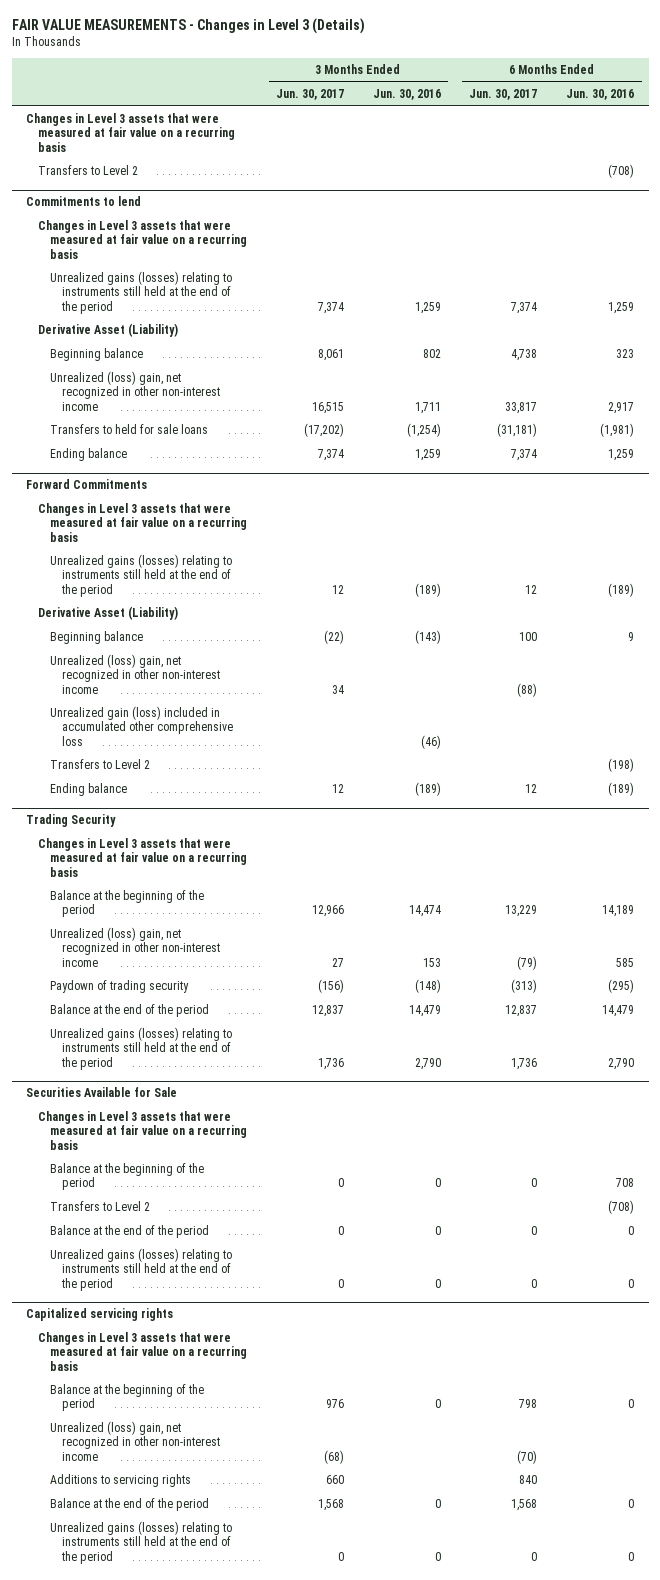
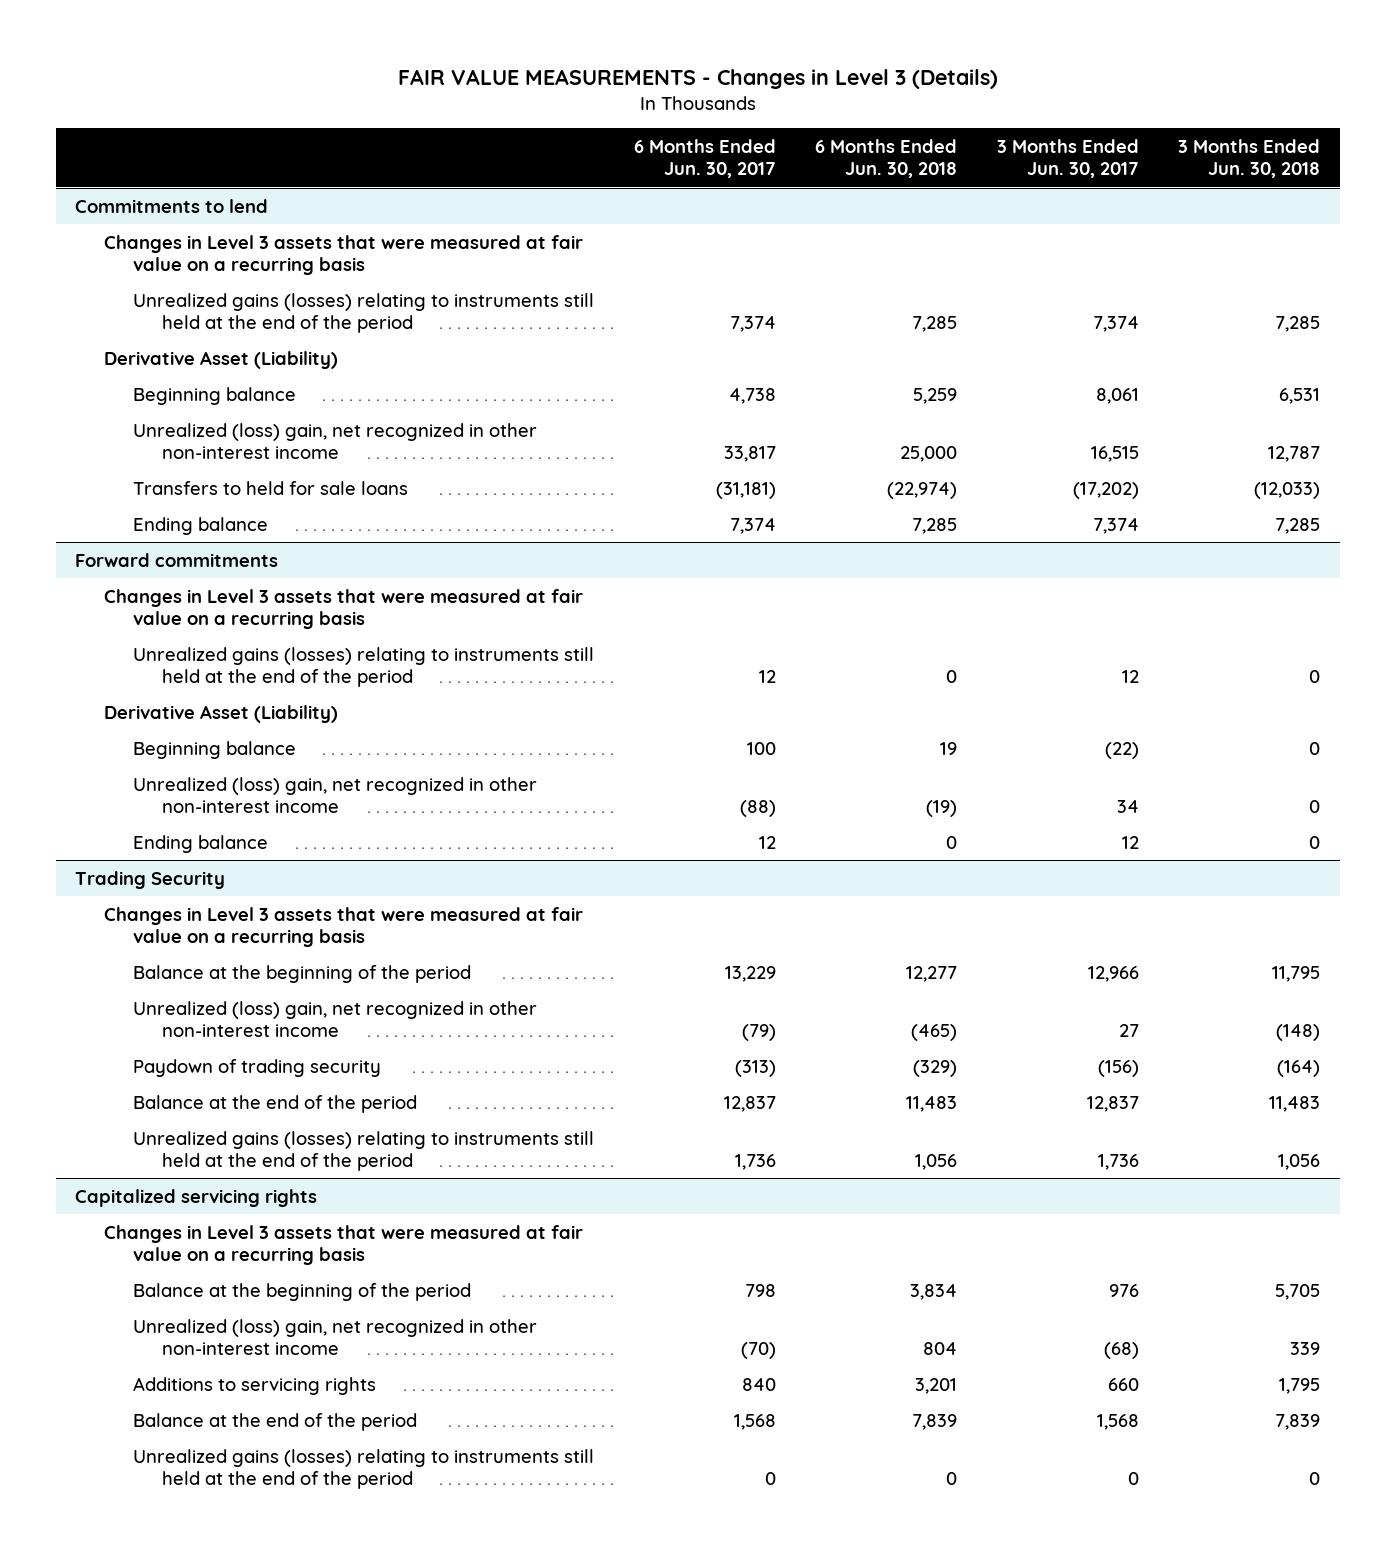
- | 3 Months Ended Jun. 30, 2017 | 3 Months Ended Jun. 30, 2016 | 6 Months Ended Jun. 30, 2017 | 6 Months Ended Jun. 30, 2016
+ | 6 Months Ended Jun. 30, 2017 | 6 Months Ended Jun. 30, 2018 | 3 Months Ended Jun. 30, 2017 | 3 Months Ended Jun. 30, 2018
- Changes in Level 3 assets that were measured at fair value on a recurring basis
- Transfers to Level 2 | | | | (708)
- Forward Commitments
+ Forward commitments
- Unrealized gain (loss) included in accumulated other comprehensive loss | | (46) | |
- Transfers to Level 2 | | | | (198)
- Securities Available for Sale
- Changes in Level 3 assets that were measured at fair value on a recurring basis
- Balance at the beginning of the period | 0 | 0 | 0 | 708
- Transfers to Level 2 | | | | (708)
- Balance at the end of the period | 0 | 0 | 0 | 0
- Unrealized gains (losses) relating to instruments still held at the end of the period | 0 | 0 | 0 | 0

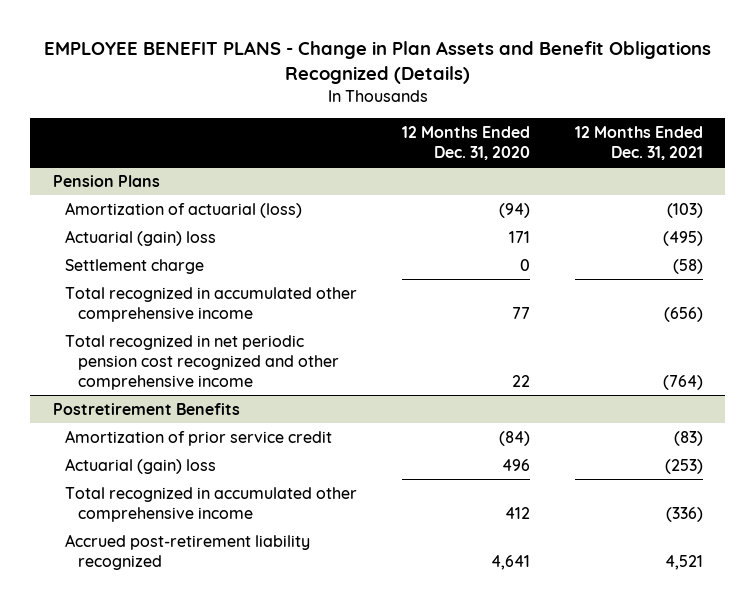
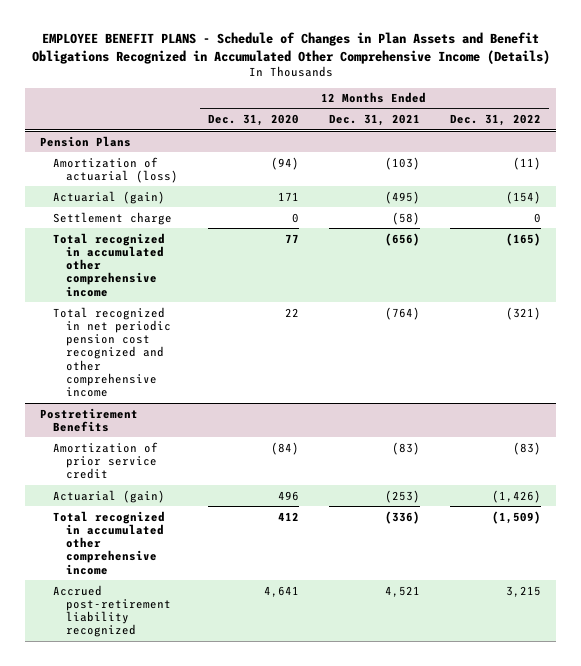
- EMPLOYEE BENEFIT PLANS - Change in Plan Assets and Benefit Obligations Recognized (Details)
+ EMPLOYEE BENEFIT PLANS - Schedule of Changes in Plan Assets and Benefit Obligations Recognized in Accumulated Other Comprehensive Income (Details)
- | 12 Months Ended Dec. 31, 2020 | 12 Months Ended Dec. 31, 2021
+ | 12 Months Ended Dec. 31, 2020 | 12 Months Ended Dec. 31, 2021 | 12 Months Ended Dec. 31, 2022
@ Pension Plans
- Actuarial (gain) loss | 171 | (495)
+ Actuarial (gain) | 171 | (495) | (154)
@ Postretirement Benefits
- Actuarial (gain) loss | 496 | (253)
+ Actuarial (gain) | 496 | (253) | (1,426)

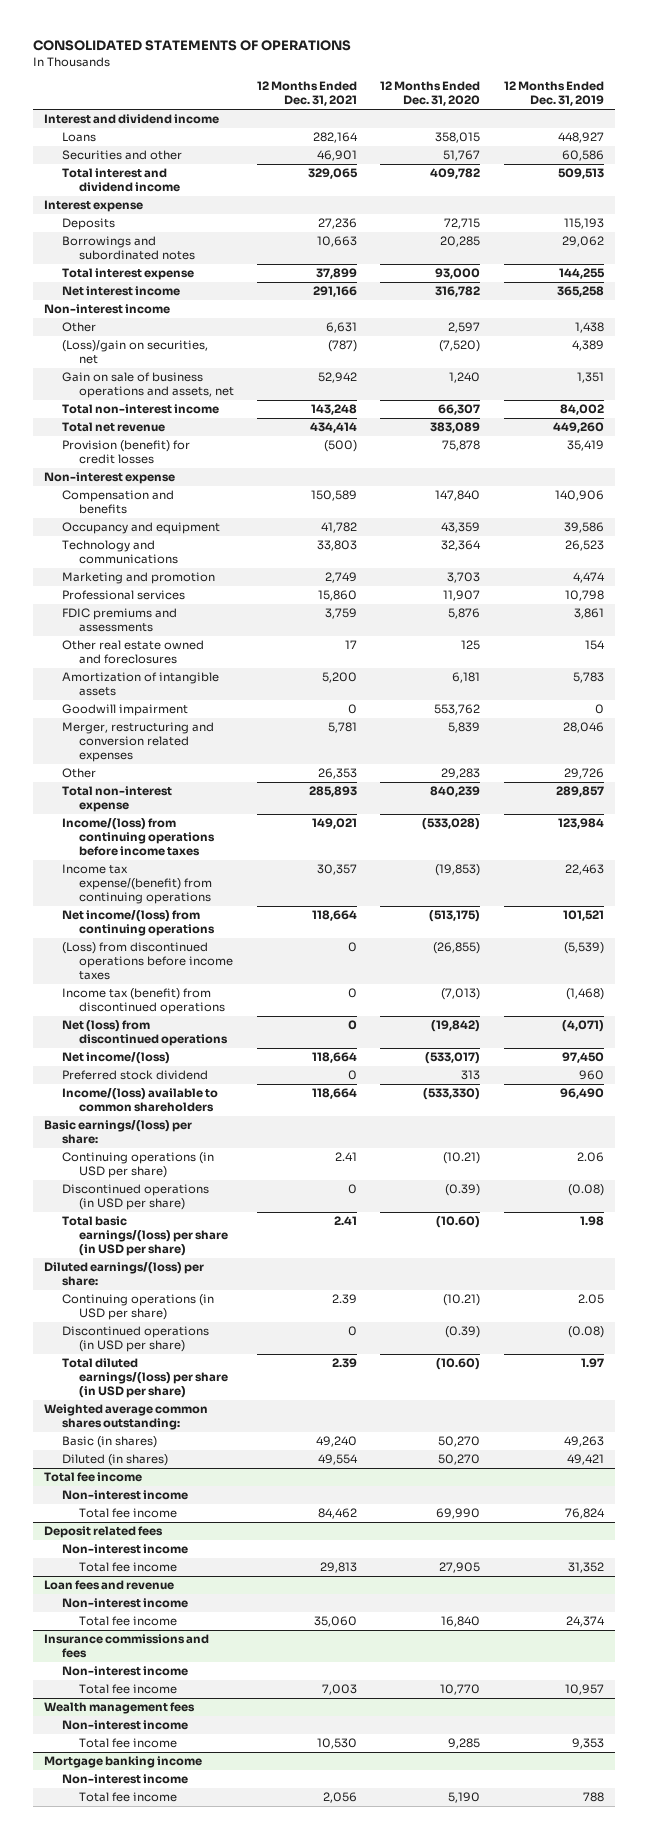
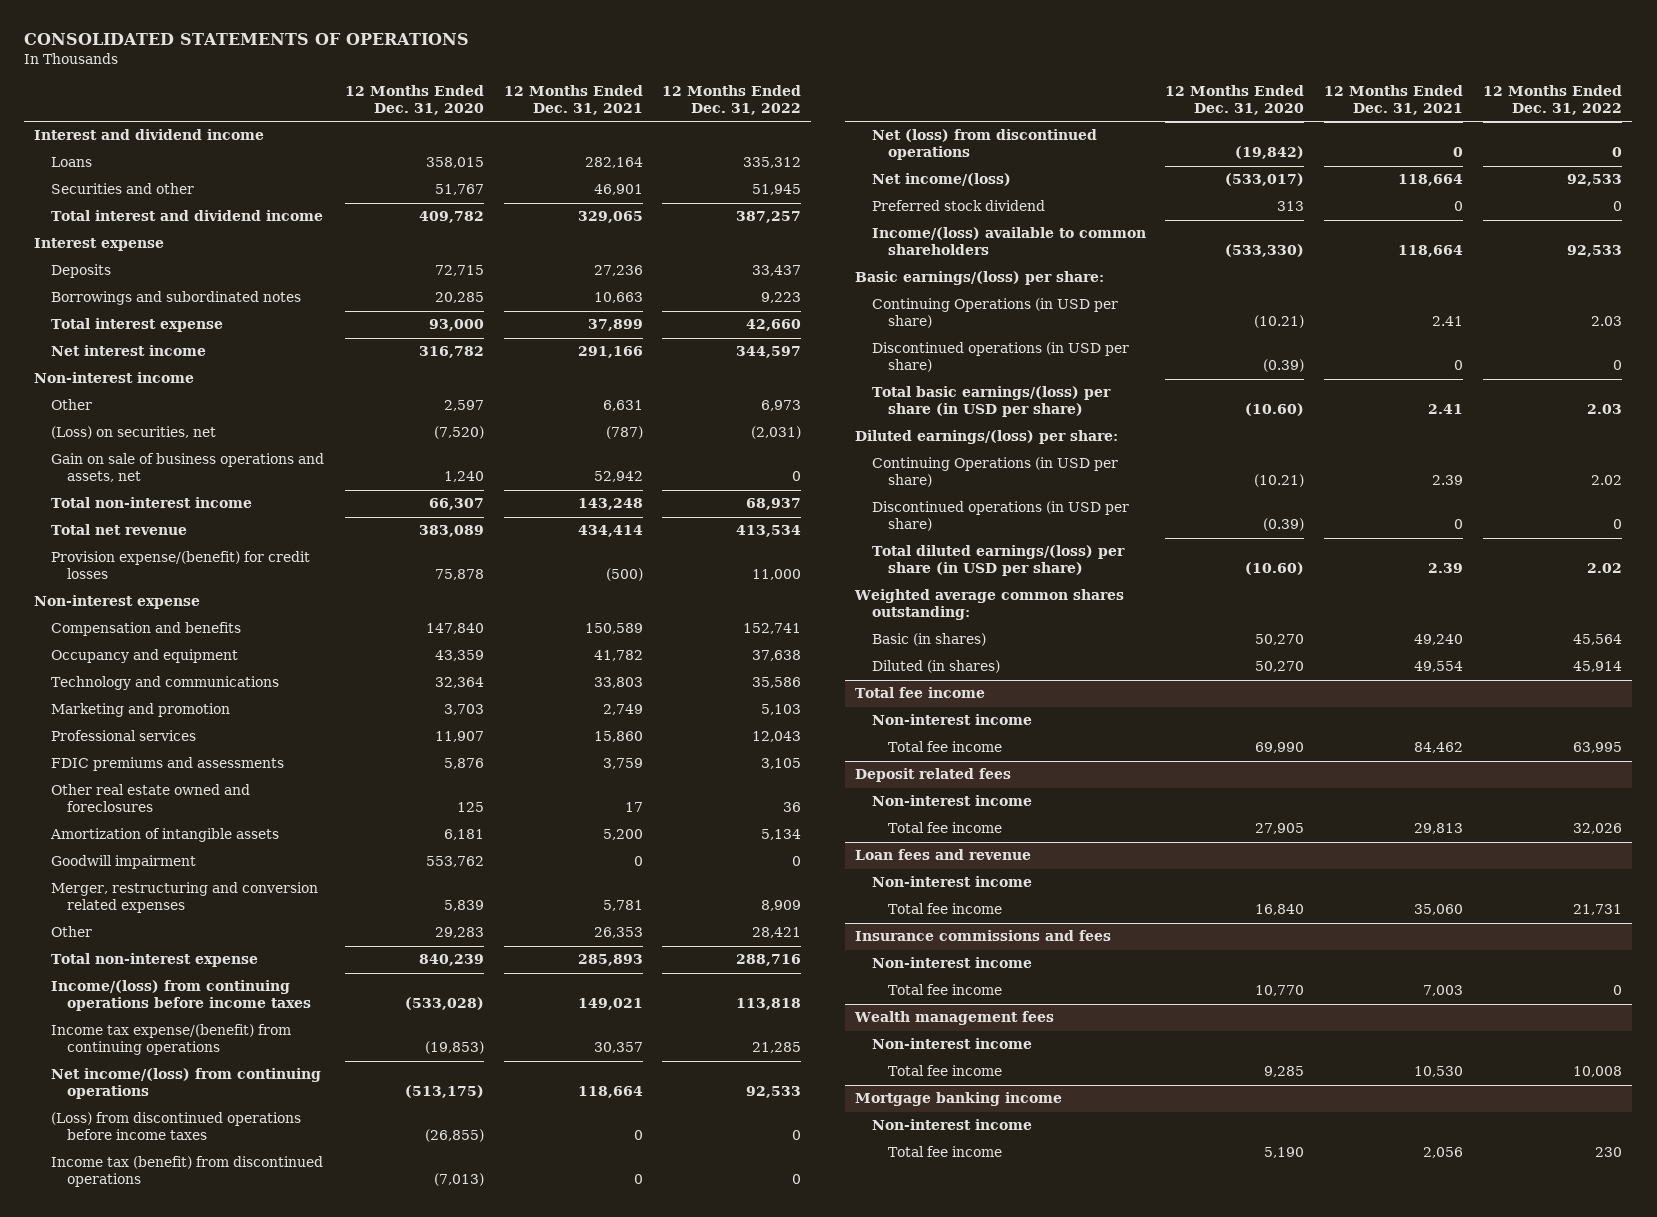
- | 12 Months Ended Dec. 31, 2021 | 12 Months Ended Dec. 31, 2020 | 12 Months Ended Dec. 31, 2019
+ | 12 Months Ended Dec. 31, 2020 | 12 Months Ended Dec. 31, 2021 | 12 Months Ended Dec. 31, 2022
- (Loss)/gain on securities, net | (787) | (7,520) | 4,389
+ (Loss) on securities, net | (7,520) | (787) | (2,031)
- Provision (benefit) for credit losses | (500) | 75,878 | 35,419
+ Provision expense/(benefit) for credit losses | 75,878 | (500) | 11,000
- Continuing operations (in USD per share) | 2.41 | (10.21) | 2.06
+ Continuing Operations (in USD per share) | (10.21) | 2.41 | 2.03
- Continuing operations (in USD per share) | 2.39 | (10.21) | 2.05
+ Continuing Operations (in USD per share) | (10.21) | 2.39 | 2.02

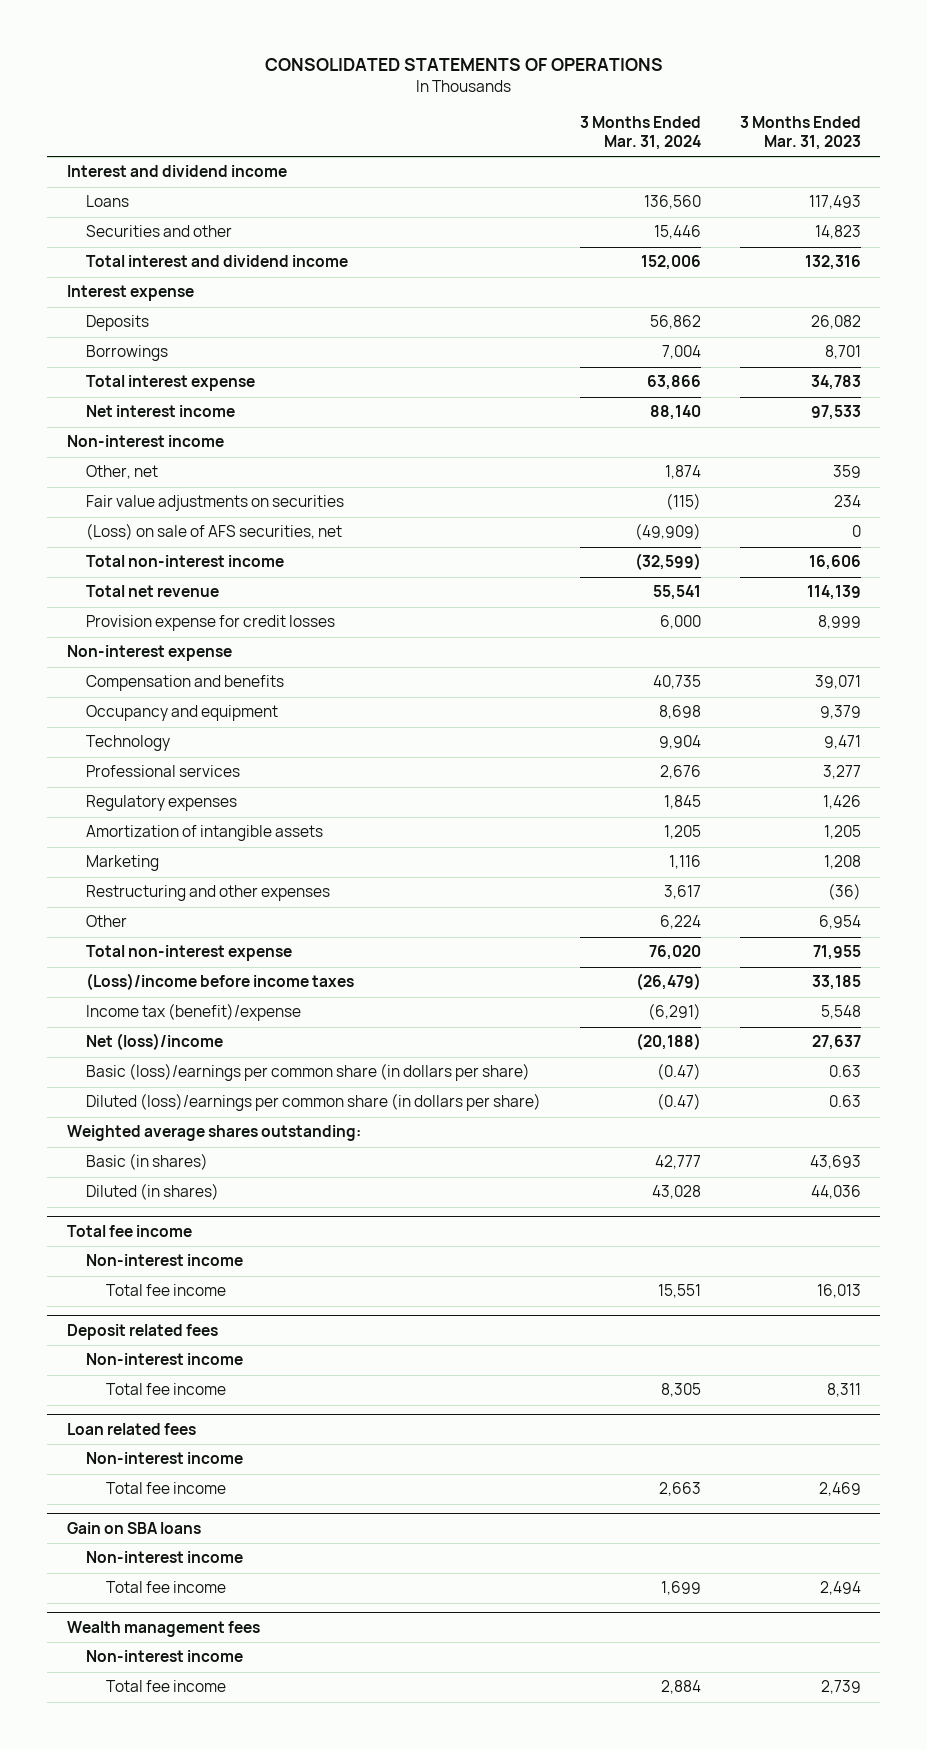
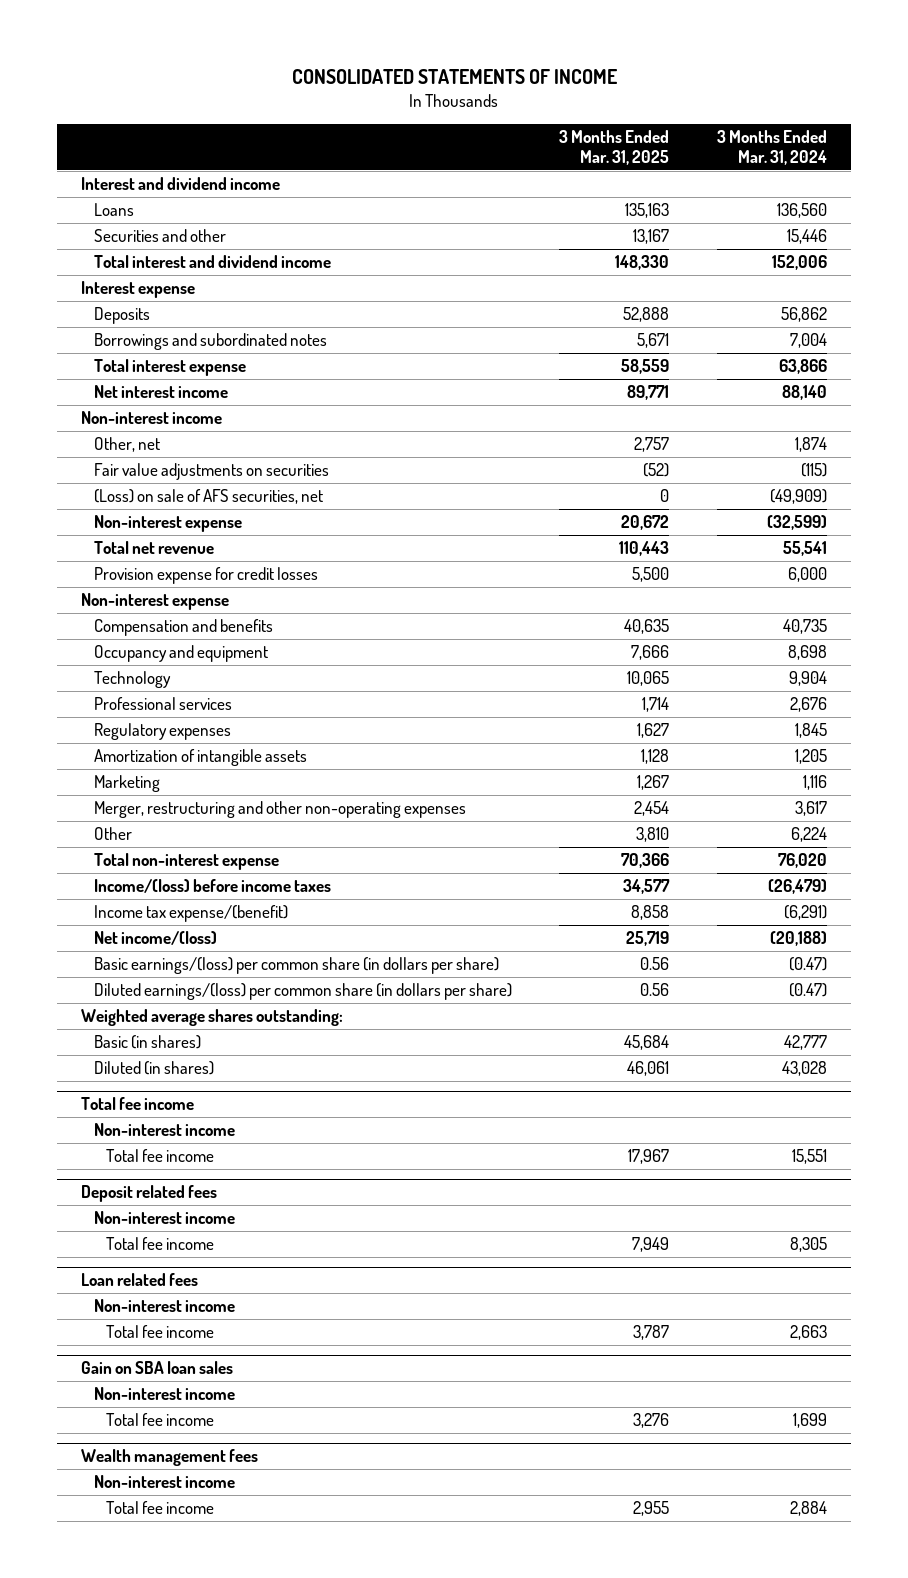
- CONSOLIDATED STATEMENTS OF OPERATIONS
+ CONSOLIDATED STATEMENTS OF INCOME
- | 3 Months Ended Mar. 31, 2024 | 3 Months Ended Mar. 31, 2023
+ | 3 Months Ended Mar. 31, 2025 | 3 Months Ended Mar. 31, 2024
- Borrowings | 7,004 | 8,701
+ Borrowings and subordinated notes | 5,671 | 7,004
- Total non-interest income | (32,599) | 16,606
+ Non-interest expense | 20,672 | (32,599)
- Restructuring and other expenses | 3,617 | (36)
+ Merger, restructuring and other non-operating expenses | 2,454 | 3,617
- (Loss)/income before income taxes | (26,479) | 33,185
- Income tax (benefit)/expense | (6,291) | 5,548
- Net (loss)/income | (20,188) | 27,637
- Basic (loss)/earnings per common share (in dollars per share) | (0.47) | 0.63
- Diluted (loss)/earnings per common share (in dollars per share) | (0.47) | 0.63
+ Income/(loss) before income taxes | 34,577 | (26,479)
+ Income tax expense/(benefit) | 8,858 | (6,291)
+ Net income/(loss) | 25,719 | (20,188)
+ Basic earnings/(loss) per common share (in dollars per share) | 0.56 | (0.47)
+ Diluted earnings/(loss) per common share (in dollars per share) | 0.56 | (0.47)
- Gain on SBA loans
+ Gain on SBA loan sales

